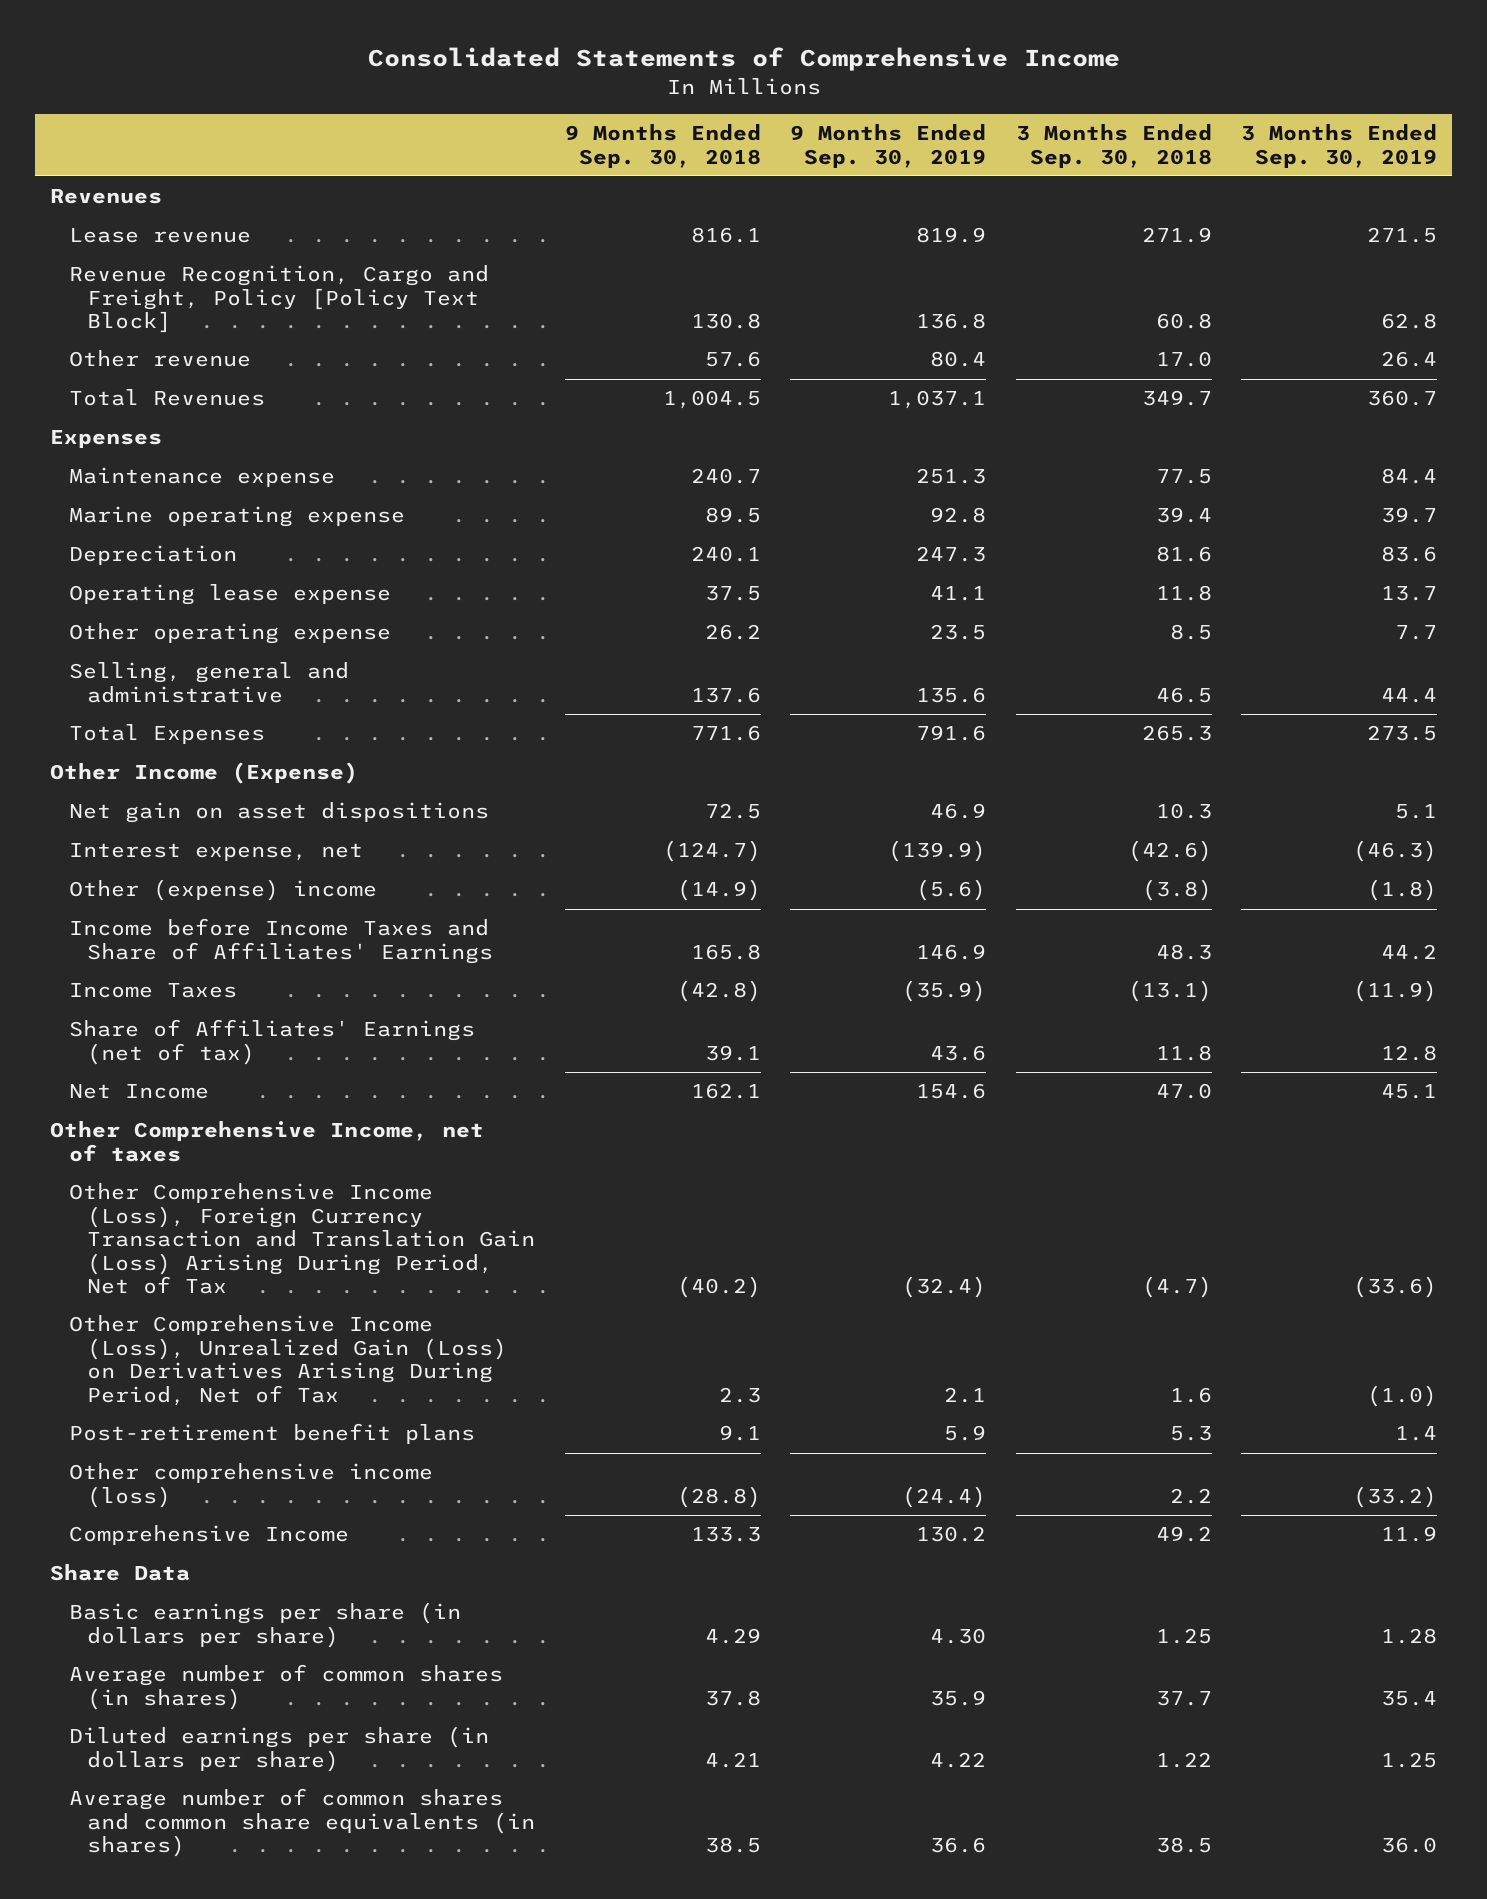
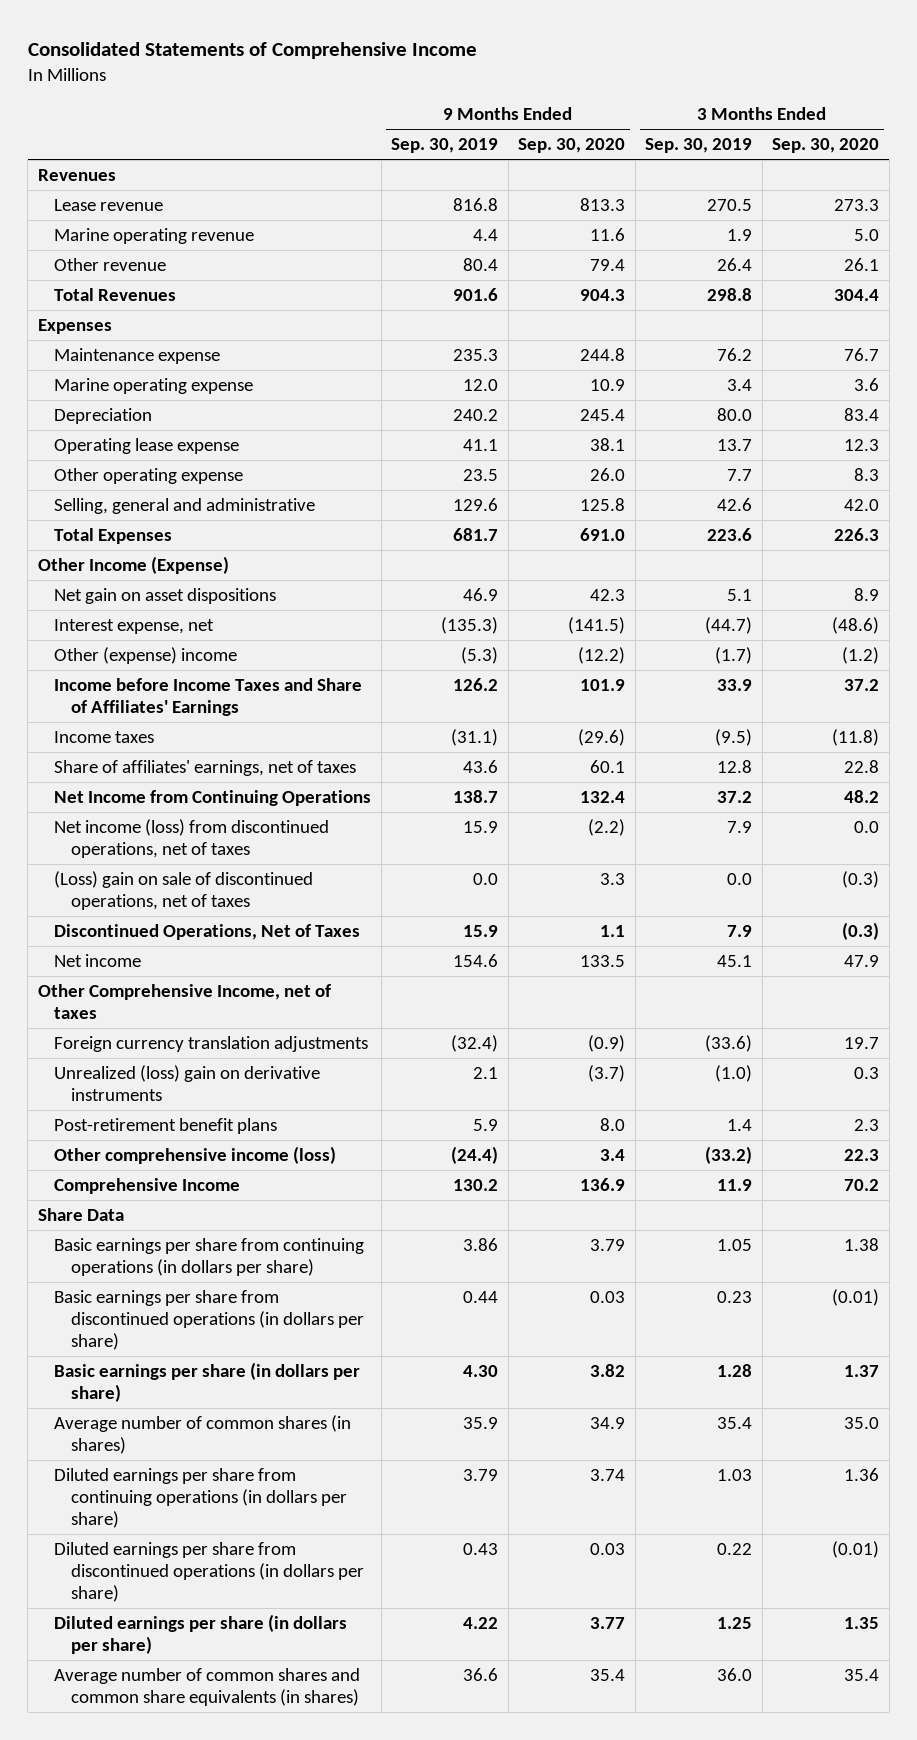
- | 9 Months Ended Sep. 30, 2018 | 9 Months Ended Sep. 30, 2019 | 3 Months Ended Sep. 30, 2018 | 3 Months Ended Sep. 30, 2019
+ | 9 Months Ended Sep. 30, 2019 | 9 Months Ended Sep. 30, 2020 | 3 Months Ended Sep. 30, 2019 | 3 Months Ended Sep. 30, 2020
- Lease revenue | 816.1 | 819.9 | 271.9 | 271.5
- Revenue Recognition, Cargo and Freight, Policy [Policy Text Block] | 130.8 | 136.8 | 60.8 | 62.8
+ Lease revenue | 816.8 | 813.3 | 270.5 | 273.3
+ Marine operating revenue | 4.4 | 11.6 | 1.9 | 5.0
- Total Revenues | 1,004.5 | 1,037.1 | 349.7 | 360.7
+ Total Revenues | 901.6 | 904.3 | 298.8 | 304.4
- Maintenance expense | 240.7 | 251.3 | 77.5 | 84.4
- Marine operating expense | 89.5 | 92.8 | 39.4 | 39.7
- Depreciation | 240.1 | 247.3 | 81.6 | 83.6
+ Maintenance expense | 235.3 | 244.8 | 76.2 | 76.7
+ Marine operating expense | 12.0 | 10.9 | 3.4 | 3.6
+ Depreciation | 240.2 | 245.4 | 80.0 | 83.4
- Selling, general and administrative | 137.6 | 135.6 | 46.5 | 44.4
- Total Expenses | 771.6 | 791.6 | 265.3 | 273.5
+ Selling, general and administrative | 129.6 | 125.8 | 42.6 | 42.0
+ Total Expenses | 681.7 | 691.0 | 223.6 | 226.3
- Interest expense, net | (124.7) | (139.9) | (42.6) | (46.3)
- Other (expense) income | (14.9) | (5.6) | (3.8) | (1.8)
- Income before Income Taxes and Share of Affiliates' Earnings | 165.8 | 146.9 | 48.3 | 44.2
- Income Taxes | (42.8) | (35.9) | (13.1) | (11.9)
- Share of Affiliates' Earnings (net of tax) | 39.1 | 43.6 | 11.8 | 12.8
- Net Income | 162.1 | 154.6 | 47.0 | 45.1
+ Interest expense, net | (135.3) | (141.5) | (44.7) | (48.6)
+ Other (expense) income | (5.3) | (12.2) | (1.7) | (1.2)
+ Income before Income Taxes and Share of Affiliates' Earnings | 126.2 | 101.9 | 33.9 | 37.2
+ Income taxes | (31.1) | (29.6) | (9.5) | (11.8)
+ Share of affiliates' earnings, net of taxes | 43.6 | 60.1 | 12.8 | 22.8
+ Net Income from Continuing Operations | 138.7 | 132.4 | 37.2 | 48.2
+ Net income (loss) from discontinued operations, net of taxes | 15.9 | (2.2) | 7.9 | 0.0
+ (Loss) gain on sale of discontinued operations, net of taxes | 0.0 | 3.3 | 0.0 | (0.3)
+ Discontinued Operations, Net of Taxes | 15.9 | 1.1 | 7.9 | (0.3)
+ Net income | 154.6 | 133.5 | 45.1 | 47.9
- Other Comprehensive Income (Loss), Foreign Currency Transaction and Translation Gain (Loss) Arising During Period, Net of Tax | (40.2) | (32.4) | (4.7) | (33.6)
- Other Comprehensive Income (Loss), Unrealized Gain (Loss) on Derivatives Arising During Period, Net of Tax | 2.3 | 2.1 | 1.6 | (1.0)
+ Foreign currency translation adjustments | (32.4) | (0.9) | (33.6) | 19.7
+ Unrealized (loss) gain on derivative instruments | 2.1 | (3.7) | (1.0) | 0.3
+ Basic earnings per share from continuing operations (in dollars per share) | 3.86 | 3.79 | 1.05 | 1.38
+ Basic earnings per share from discontinued operations (in dollars per share) | 0.44 | 0.03 | 0.23 | (0.01)
+ Diluted earnings per share from continuing operations (in dollars per share) | 3.79 | 3.74 | 1.03 | 1.36
+ Diluted earnings per share from discontinued operations (in dollars per share) | 0.43 | 0.03 | 0.22 | (0.01)

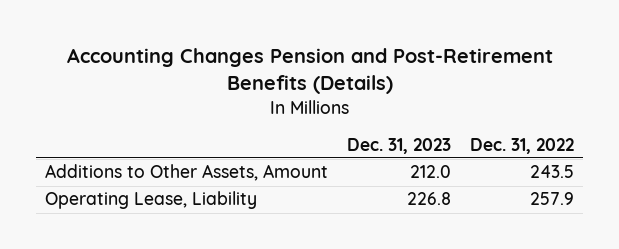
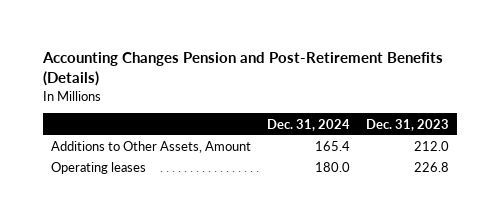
- | Dec. 31, 2023 | Dec. 31, 2022
+ | Dec. 31, 2024 | Dec. 31, 2023
- Operating Lease, Liability | 226.8 | 257.9
+ Operating leases | 180.0 | 226.8

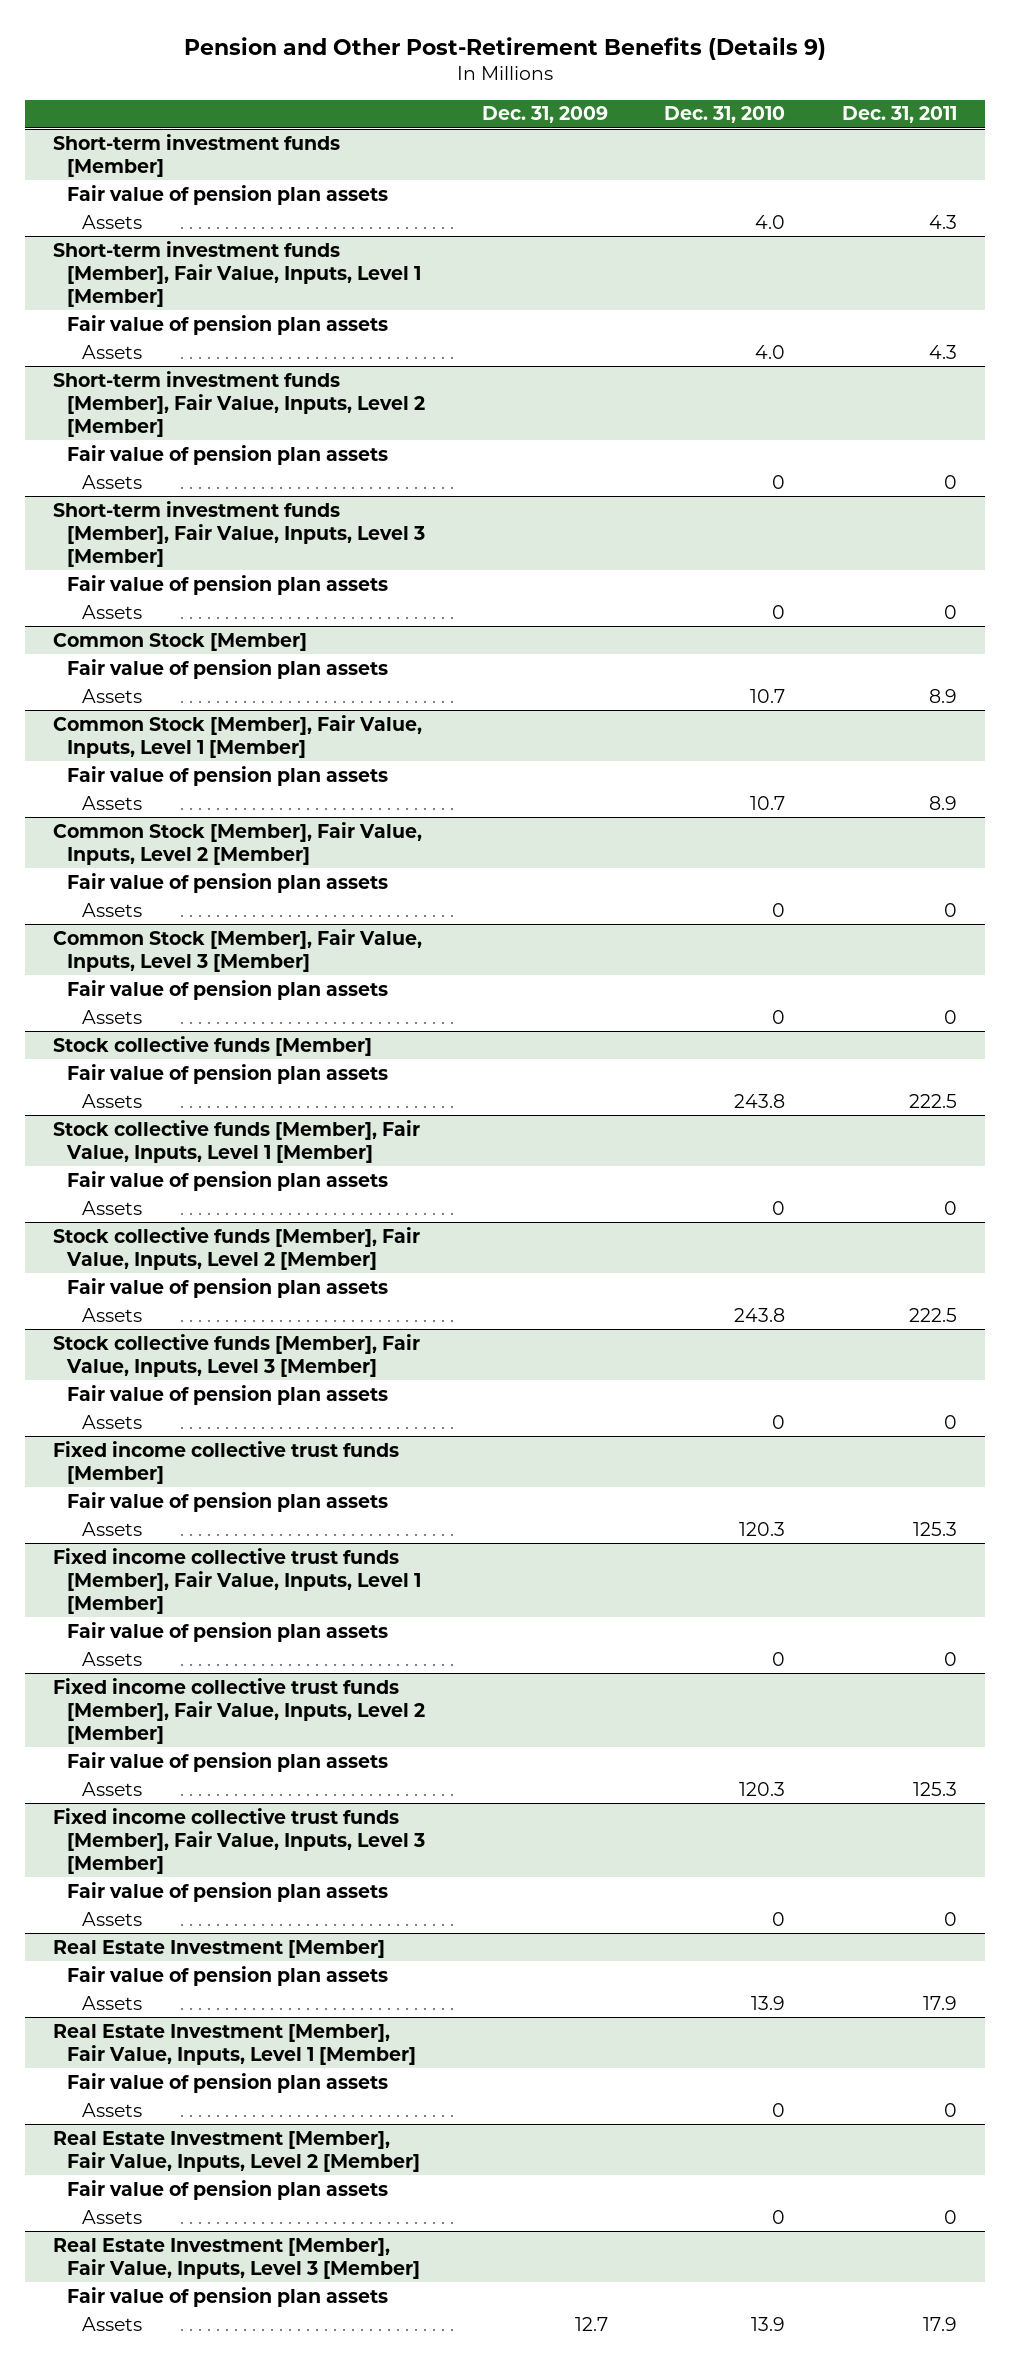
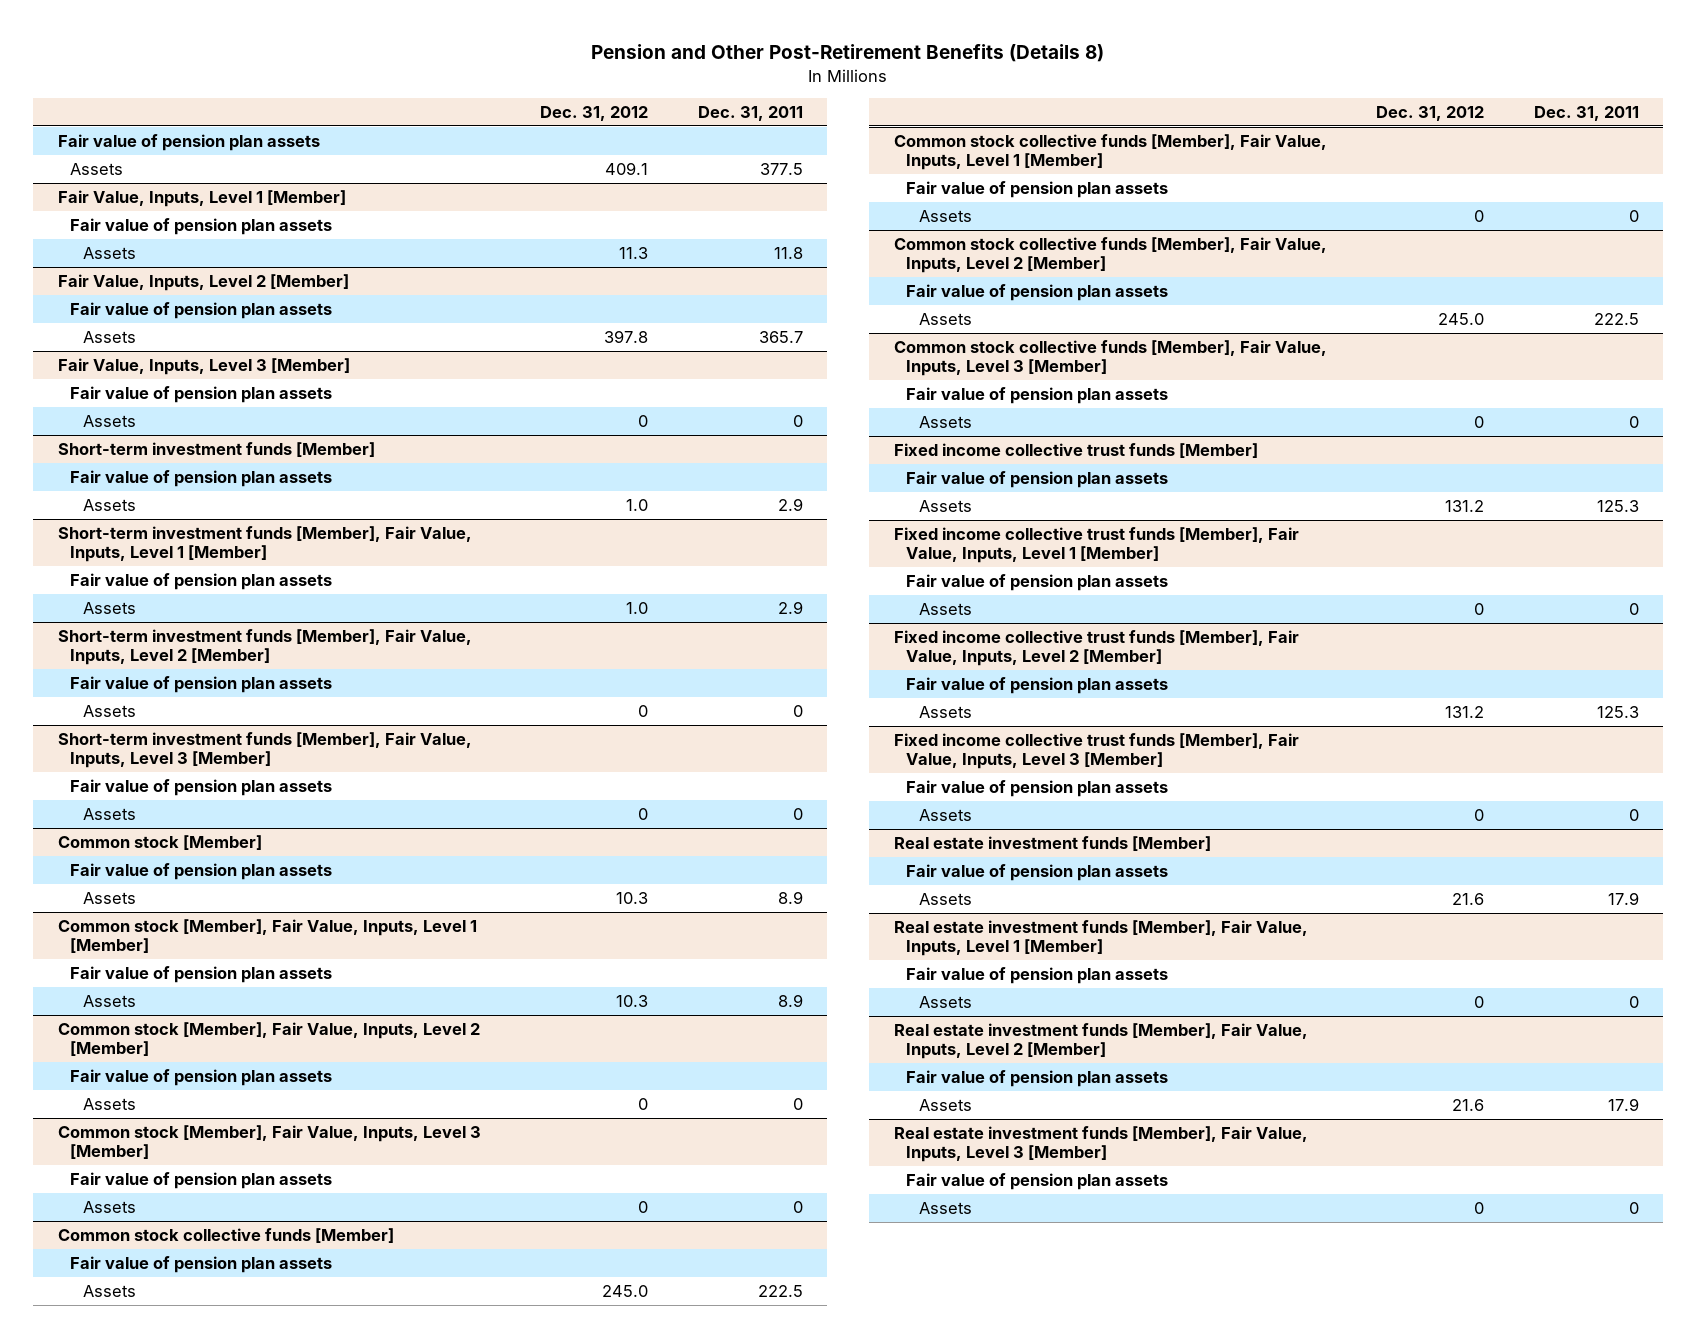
- Pension and Other Post-Retirement Benefits (Details 9)
+ Pension and Other Post-Retirement Benefits (Details 8)
- | Dec. 31, 2009 | Dec. 31, 2010 | Dec. 31, 2011
+ | Dec. 31, 2012 | Dec. 31, 2011
+ Fair value of pension plan assets
+ Assets | 409.1 | 377.5
+ Fair Value, Inputs, Level 1 [Member]
+ Fair value of pension plan assets
+ Assets | 11.3 | 11.8
+ Fair Value, Inputs, Level 2 [Member]
+ Fair value of pension plan assets
+ Assets | 397.8 | 365.7
+ Fair Value, Inputs, Level 3 [Member]
+ Fair value of pension plan assets
+ Assets | 0 | 0
@ Short-term investment funds [Member]
- Assets | | 4.0 | 4.3
+ Assets | 1.0 | 2.9
@ Short-term investment funds [Member], Fair Value, Inputs, Level 1 [Member]
- Assets | | 4.0 | 4.3
+ Assets | 1.0 | 2.9
- Common Stock [Member]
+ Common stock [Member]
- Common Stock [Member], Fair Value, Inputs, Level 1 [Member]
+ Common stock [Member], Fair Value, Inputs, Level 1 [Member]
- Common Stock [Member], Fair Value, Inputs, Level 2 [Member]
+ Common stock [Member], Fair Value, Inputs, Level 2 [Member]
- Common Stock [Member], Fair Value, Inputs, Level 3 [Member]
+ Common stock [Member], Fair Value, Inputs, Level 3 [Member]
- Stock collective funds [Member]
+ Common stock collective funds [Member]
- Stock collective funds [Member], Fair Value, Inputs, Level 1 [Member]
+ Common stock collective funds [Member], Fair Value, Inputs, Level 1 [Member]
- Stock collective funds [Member], Fair Value, Inputs, Level 2 [Member]
+ Common stock collective funds [Member], Fair Value, Inputs, Level 2 [Member]
- Stock collective funds [Member], Fair Value, Inputs, Level 3 [Member]
+ Common stock collective funds [Member], Fair Value, Inputs, Level 3 [Member]
- Real Estate Investment [Member]
+ Real estate investment funds [Member]
- Real Estate Investment [Member], Fair Value, Inputs, Level 1 [Member]
- Fair value of pension plan assets
- Assets | | 0 | 0
- Real Estate Investment [Member], Fair Value, Inputs, Level 2 [Member]
+ Real estate investment funds [Member], Fair Value, Inputs, Level 1 [Member]
- Real Estate Investment [Member], Fair Value, Inputs, Level 3 [Member]
+ Real estate investment funds [Member], Fair Value, Inputs, Level 2 [Member]
+ Real estate investment funds [Member], Fair Value, Inputs, Level 3 [Member]
+ Fair value of pension plan assets
+ Assets | 0 | 0

